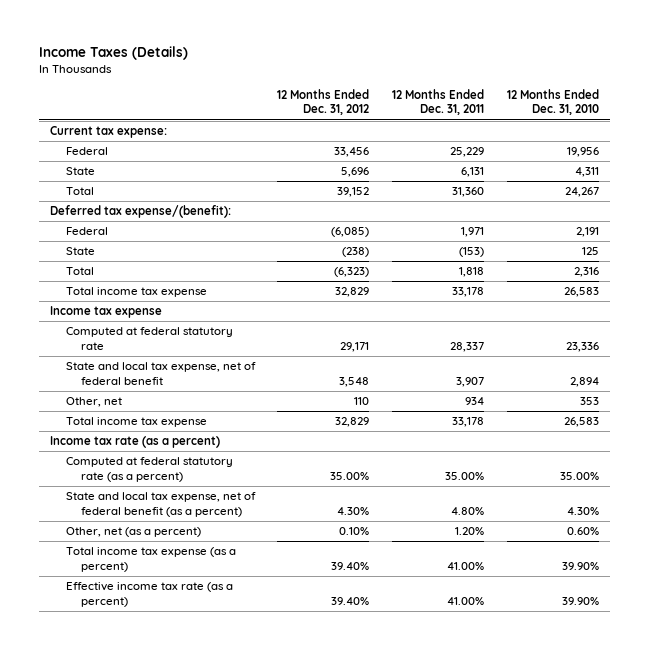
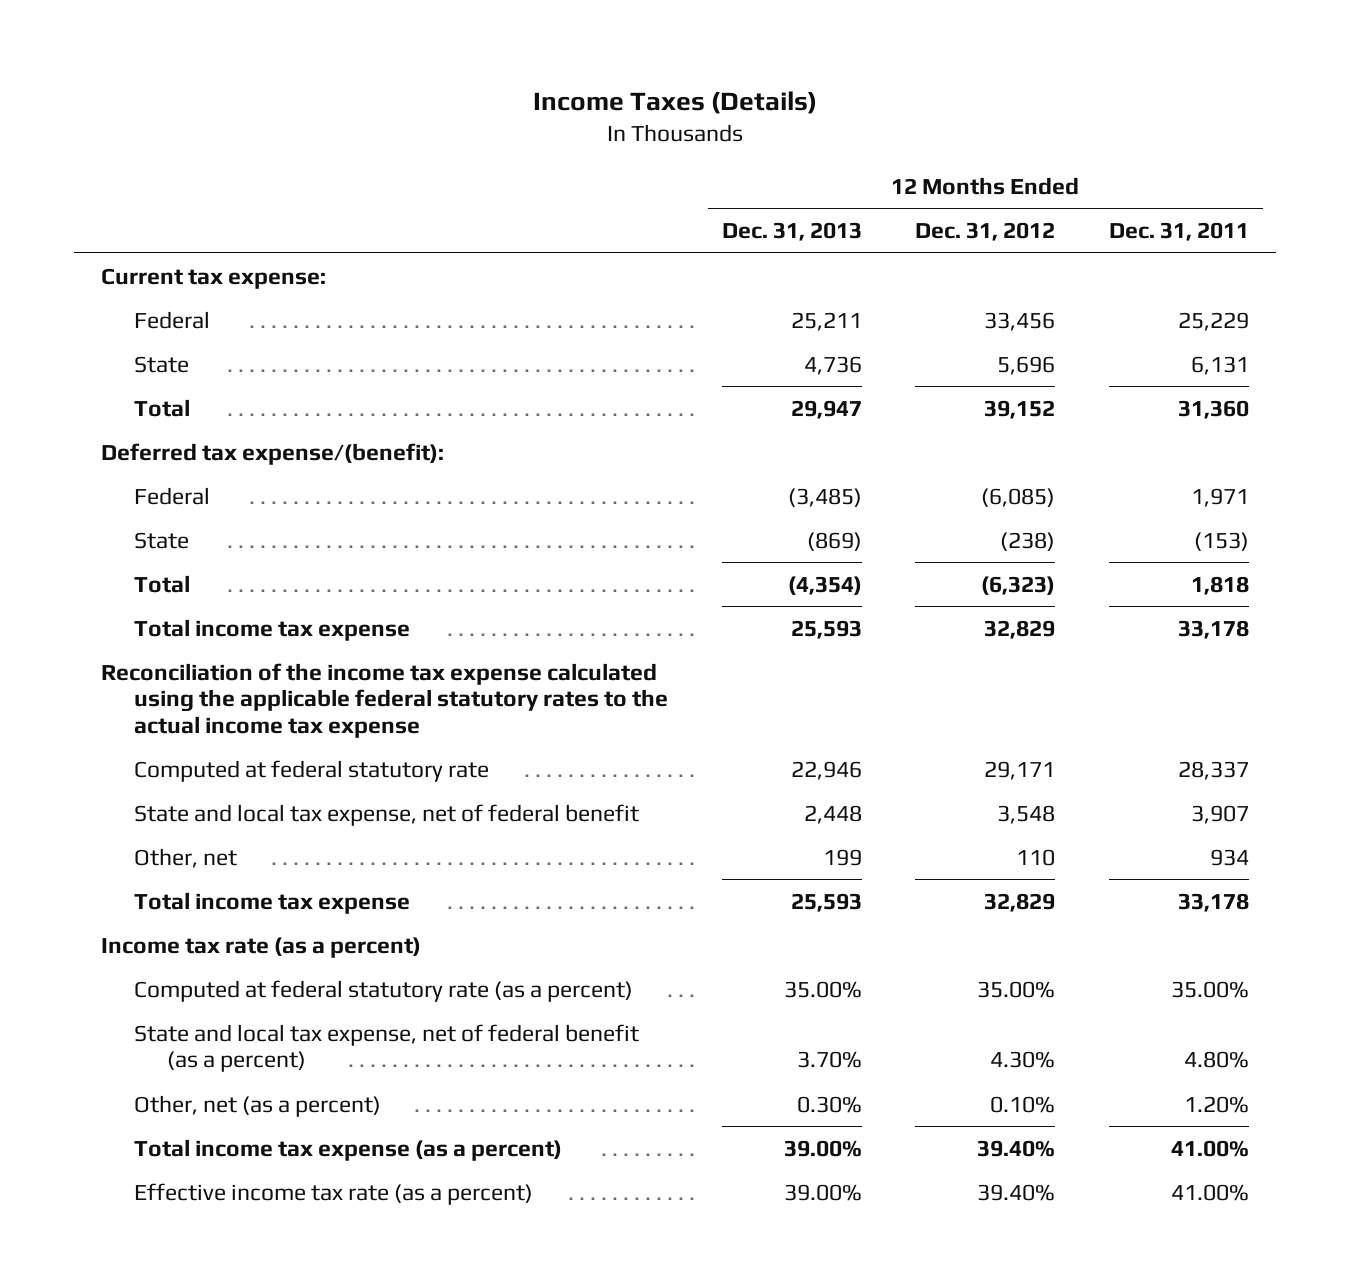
- | 12 Months Ended Dec. 31, 2012 | 12 Months Ended Dec. 31, 2011 | 12 Months Ended Dec. 31, 2010
+ | 12 Months Ended Dec. 31, 2013 | 12 Months Ended Dec. 31, 2012 | 12 Months Ended Dec. 31, 2011
- Income tax expense
+ Reconciliation of the income tax expense calculated using the applicable federal statutory rates to the actual income tax expense

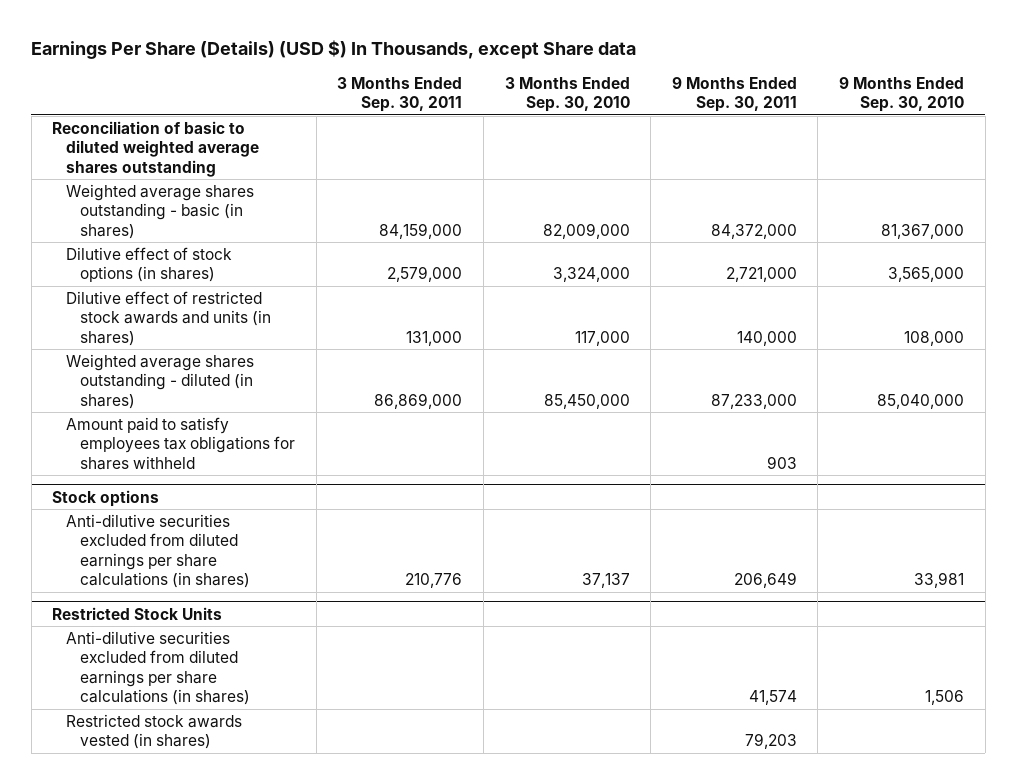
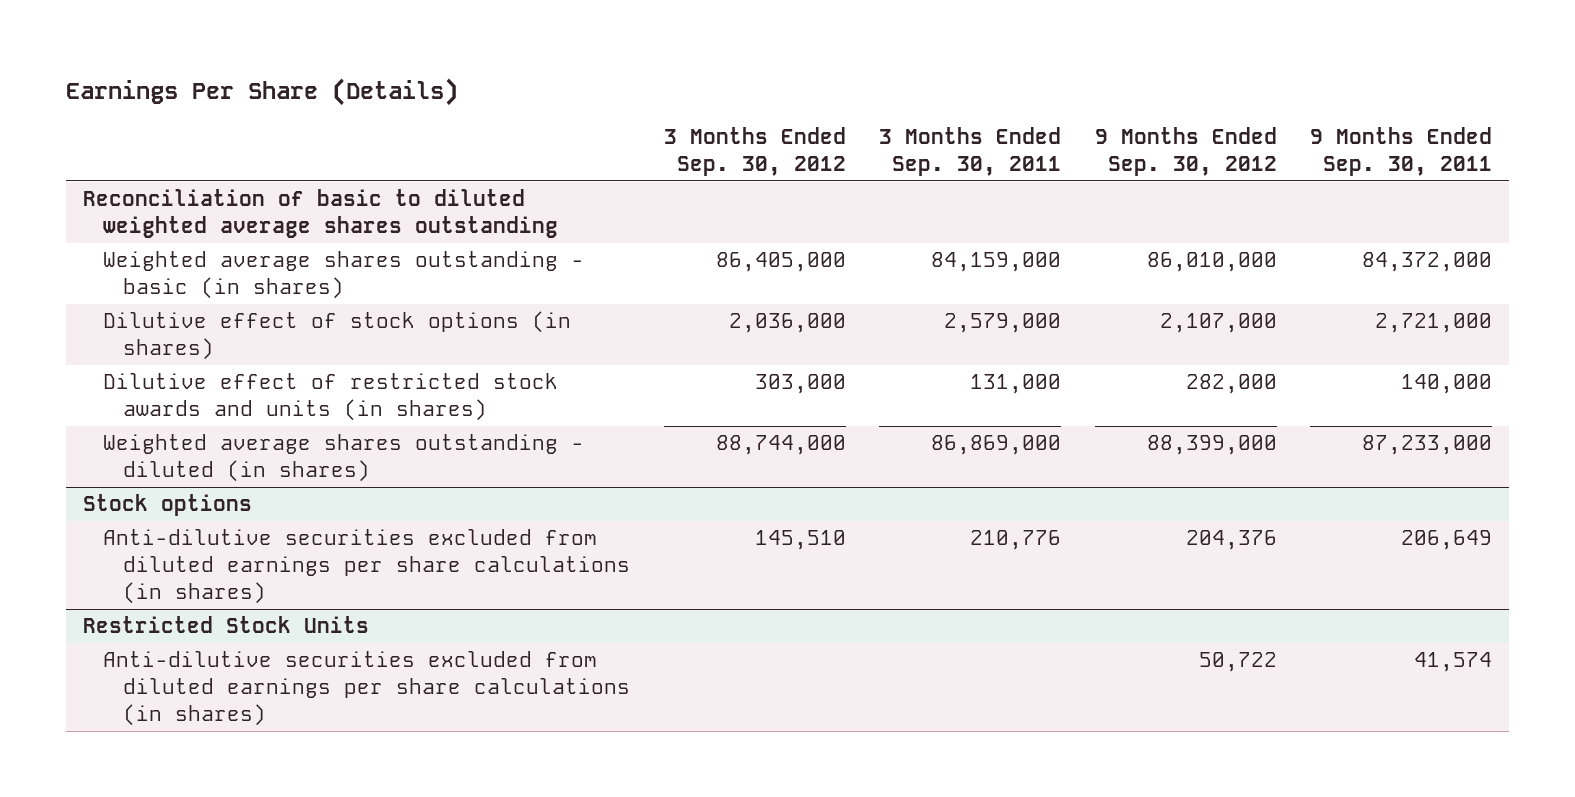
- Earnings Per Share (Details) (USD $) In Thousands, except Share data
+ Earnings Per Share (Details)
- | 3 Months Ended Sep. 30, 2011 | 3 Months Ended Sep. 30, 2010 | 9 Months Ended Sep. 30, 2011 | 9 Months Ended Sep. 30, 2010
+ | 3 Months Ended Sep. 30, 2012 | 3 Months Ended Sep. 30, 2011 | 9 Months Ended Sep. 30, 2012 | 9 Months Ended Sep. 30, 2011
- Amount paid to satisfy employees tax obligations for shares withheld | | | 903 |
@ Restricted Stock Units
- Restricted stock awards vested (in shares) | | | 79,203 |

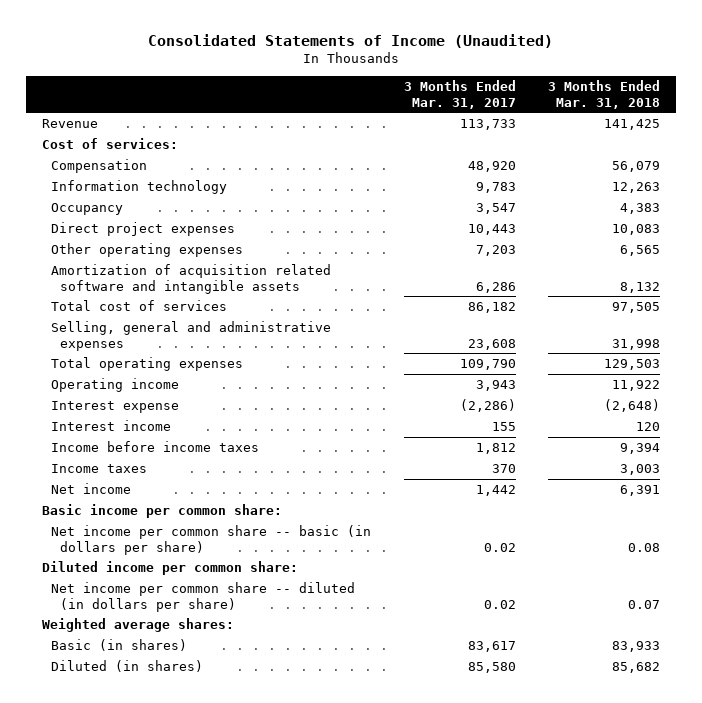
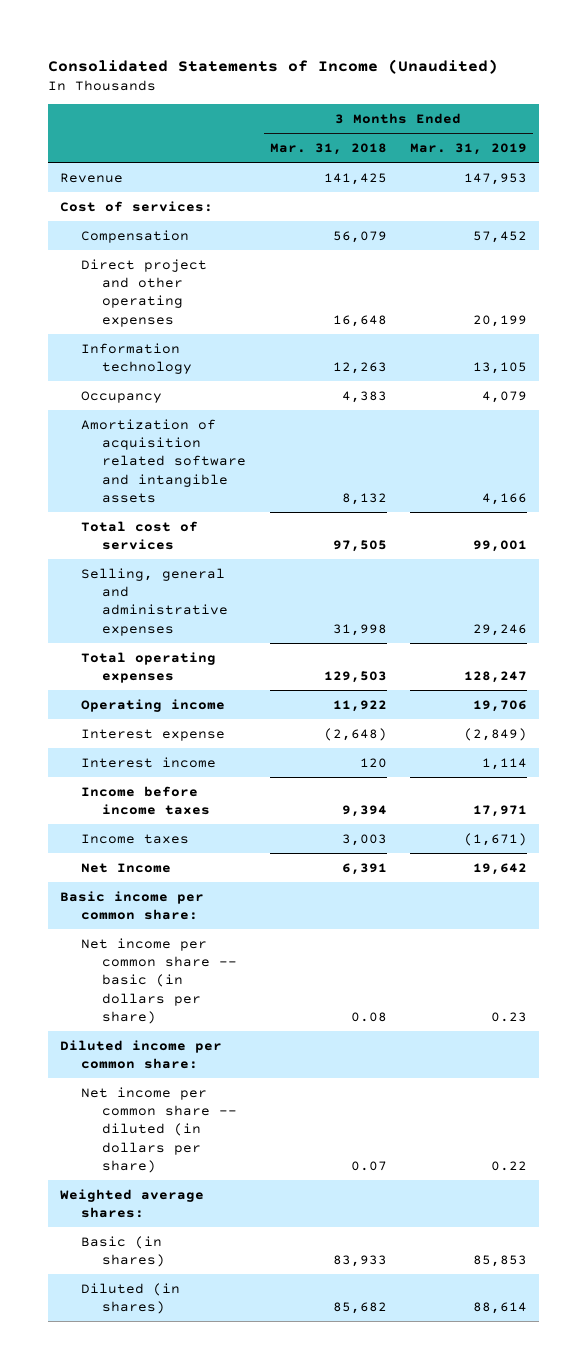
- | 3 Months Ended Mar. 31, 2017 | 3 Months Ended Mar. 31, 2018
+ | 3 Months Ended Mar. 31, 2018 | 3 Months Ended Mar. 31, 2019
+ Direct project and other operating expenses | 16,648 | 20,199
- Direct project expenses | 10,443 | 10,083
- Other operating expenses | 7,203 | 6,565
- Net income | 1,442 | 6,391
+ Net Income | 6,391 | 19,642

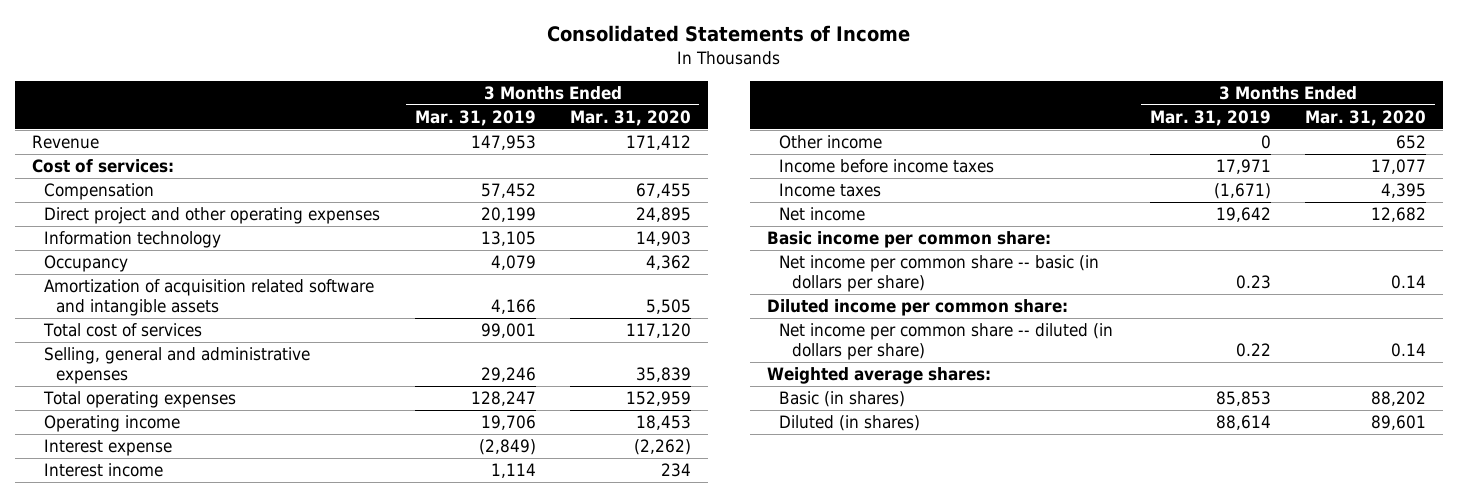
- Consolidated Statements of Income (Unaudited)
+ Consolidated Statements of Income
- | 3 Months Ended Mar. 31, 2018 | 3 Months Ended Mar. 31, 2019
+ | 3 Months Ended Mar. 31, 2019 | 3 Months Ended Mar. 31, 2020
+ Other income | 0 | 652
- Net Income | 6,391 | 19,642
+ Net income | 19,642 | 12,682

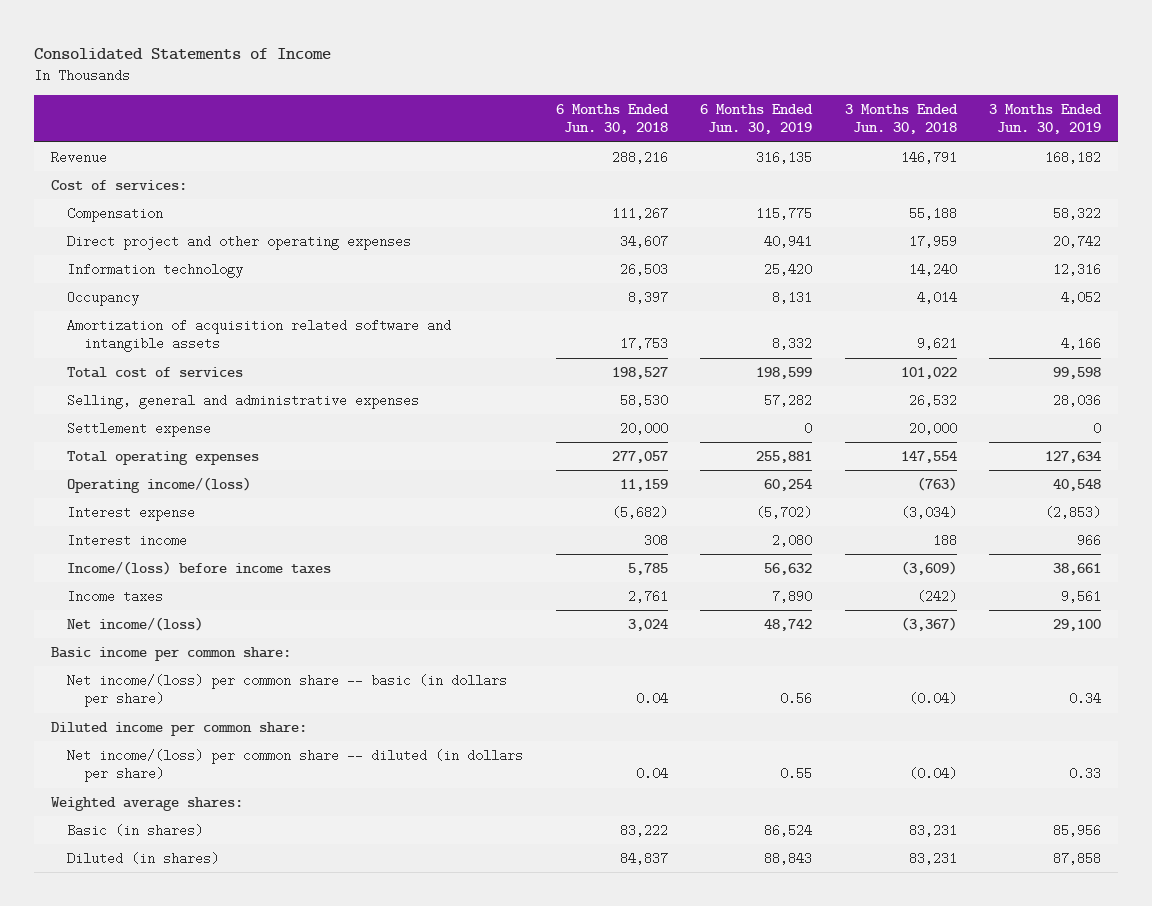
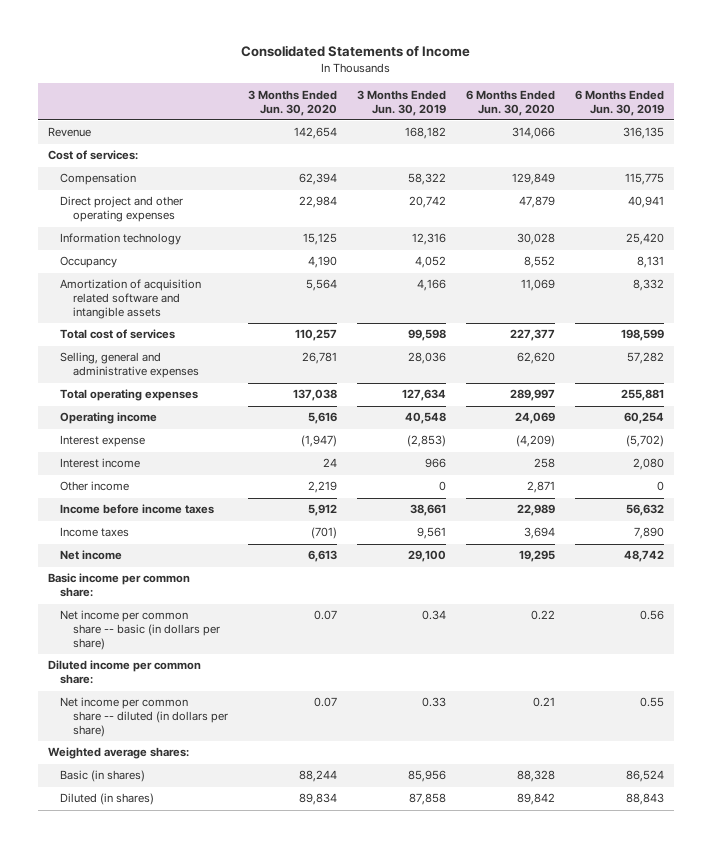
- | 6 Months Ended Jun. 30, 2018 | 6 Months Ended Jun. 30, 2019 | 3 Months Ended Jun. 30, 2018 | 3 Months Ended Jun. 30, 2019
+ | 3 Months Ended Jun. 30, 2020 | 3 Months Ended Jun. 30, 2019 | 6 Months Ended Jun. 30, 2020 | 6 Months Ended Jun. 30, 2019
- Settlement expense | 20,000 | 0 | 20,000 | 0
- Operating income/(loss) | 11,159 | 60,254 | (763) | 40,548
+ Operating income | 5,616 | 40,548 | 24,069 | 60,254
- Income/(loss) before income taxes | 5,785 | 56,632 | (3,609) | 38,661
+ Other income | 2,219 | 0 | 2,871 | 0
+ Income before income taxes | 5,912 | 38,661 | 22,989 | 56,632
- Net income/(loss) | 3,024 | 48,742 | (3,367) | 29,100
+ Net income | 6,613 | 29,100 | 19,295 | 48,742
- Net income/(loss) per common share -- basic (in dollars per share) | 0.04 | 0.56 | (0.04) | 0.34
+ Net income per common share -- basic (in dollars per share) | 0.07 | 0.34 | 0.22 | 0.56
- Net income/(loss) per common share -- diluted (in dollars per share) | 0.04 | 0.55 | (0.04) | 0.33
+ Net income per common share -- diluted (in dollars per share) | 0.07 | 0.33 | 0.21 | 0.55

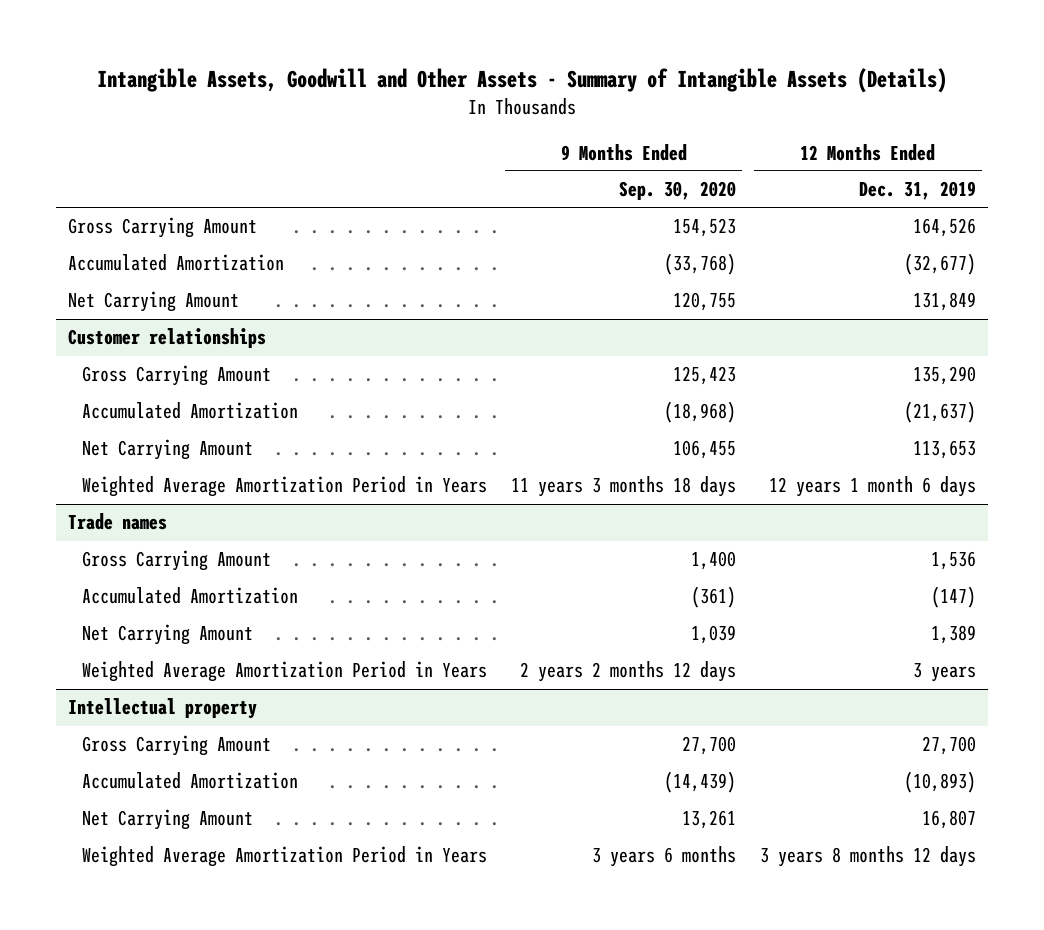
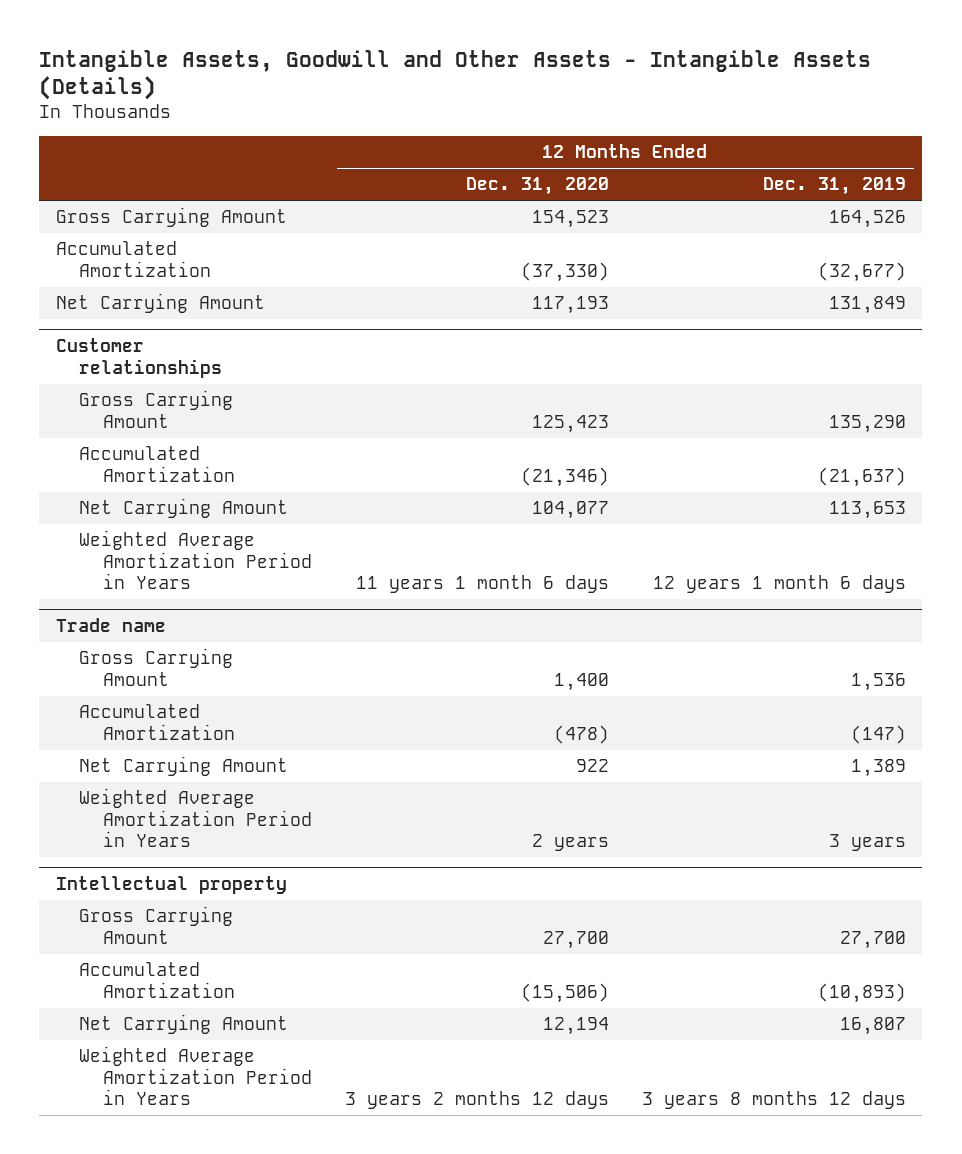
- Intangible Assets, Goodwill and Other Assets - Summary of Intangible Assets (Details)
+ Intangible Assets, Goodwill and Other Assets - Intangible Assets (Details)
- | 9 Months Ended Sep. 30, 2020 | 12 Months Ended Dec. 31, 2019
+ | 12 Months Ended Dec. 31, 2020 | 12 Months Ended Dec. 31, 2019
- Trade names
+ Trade name

